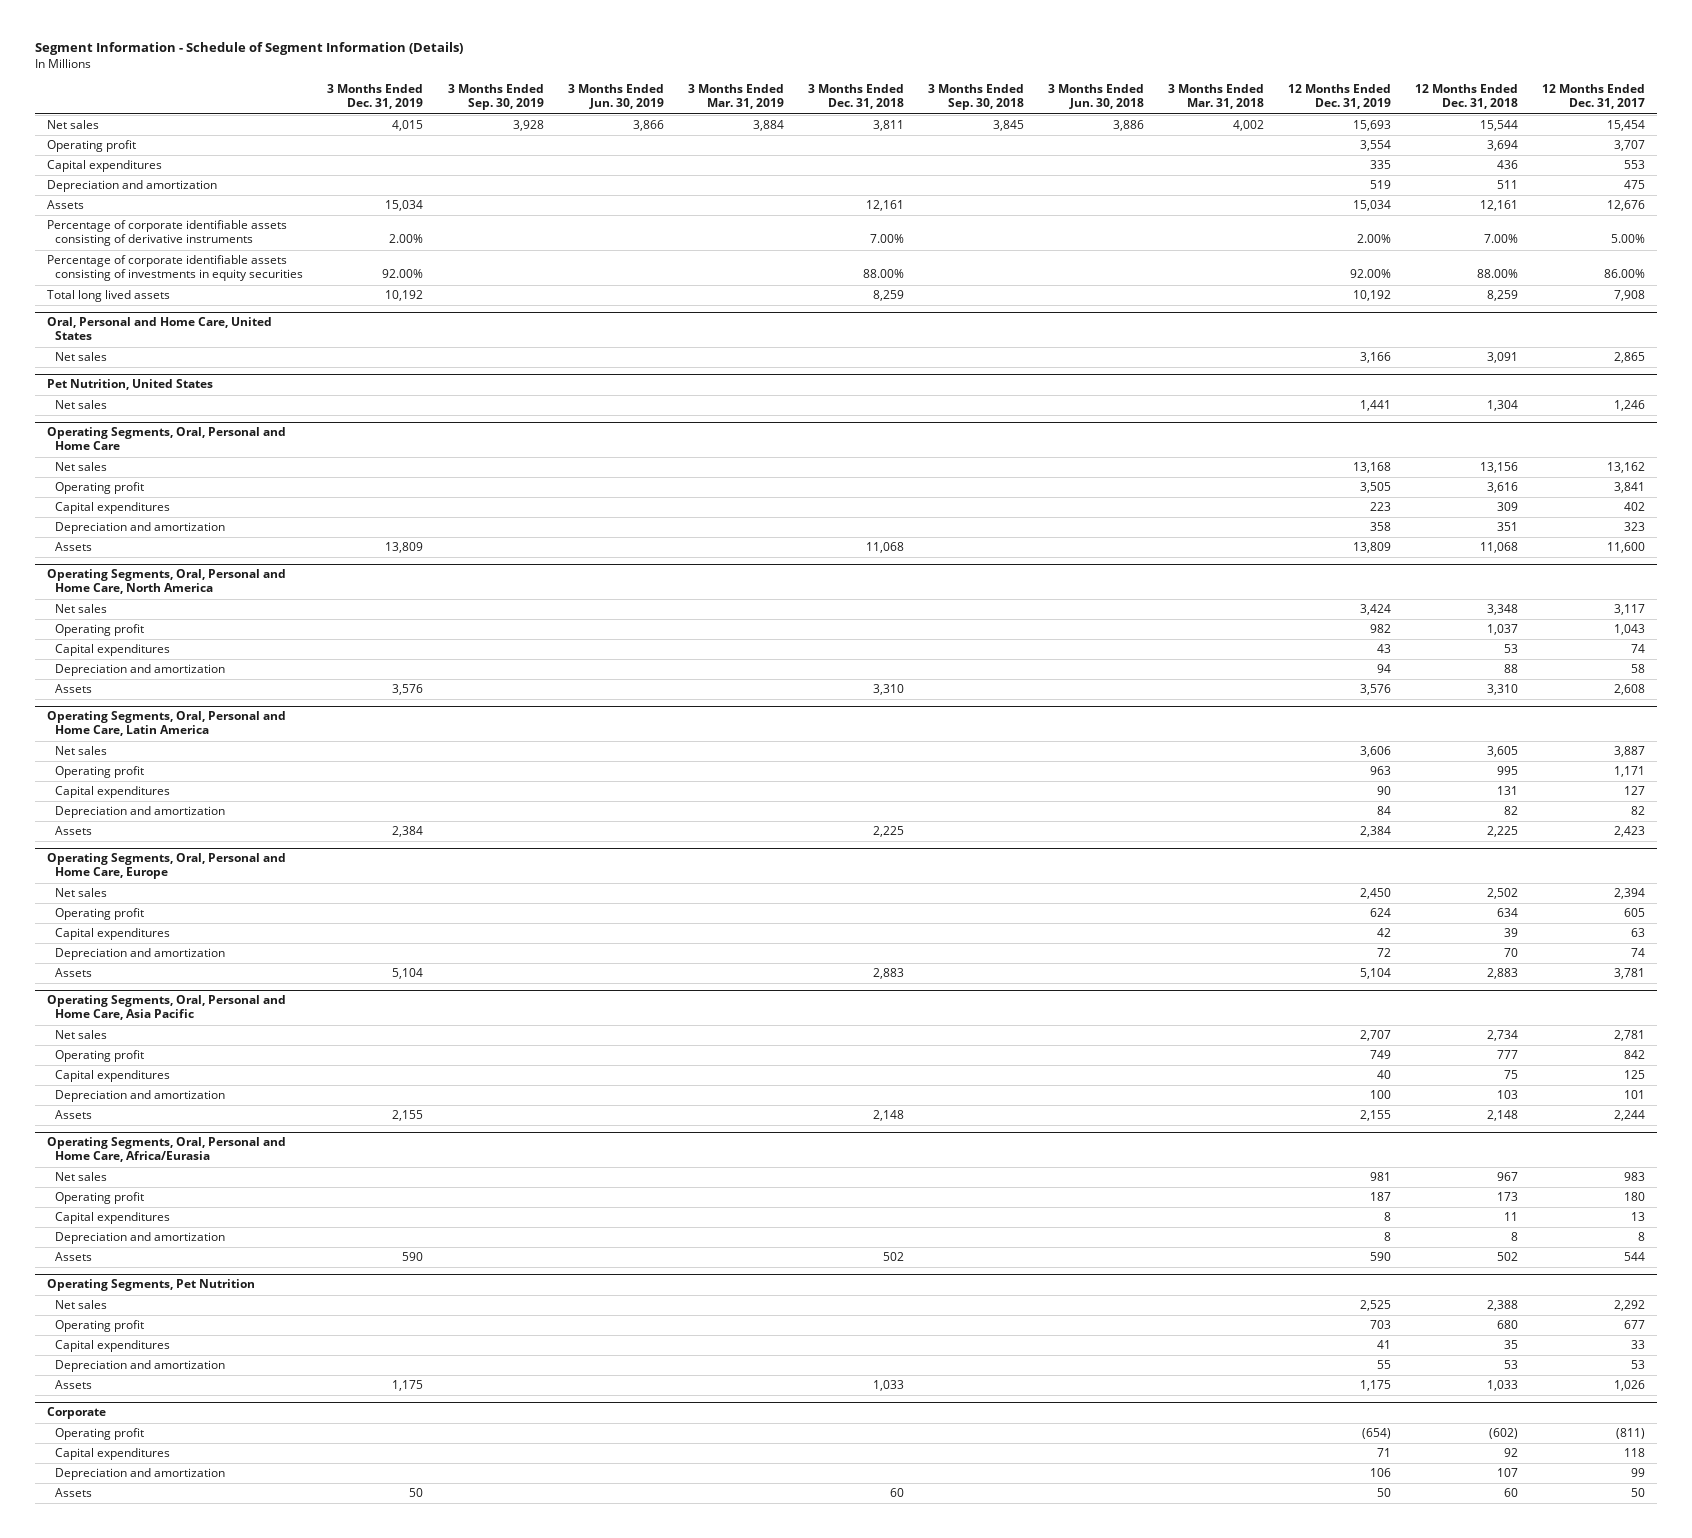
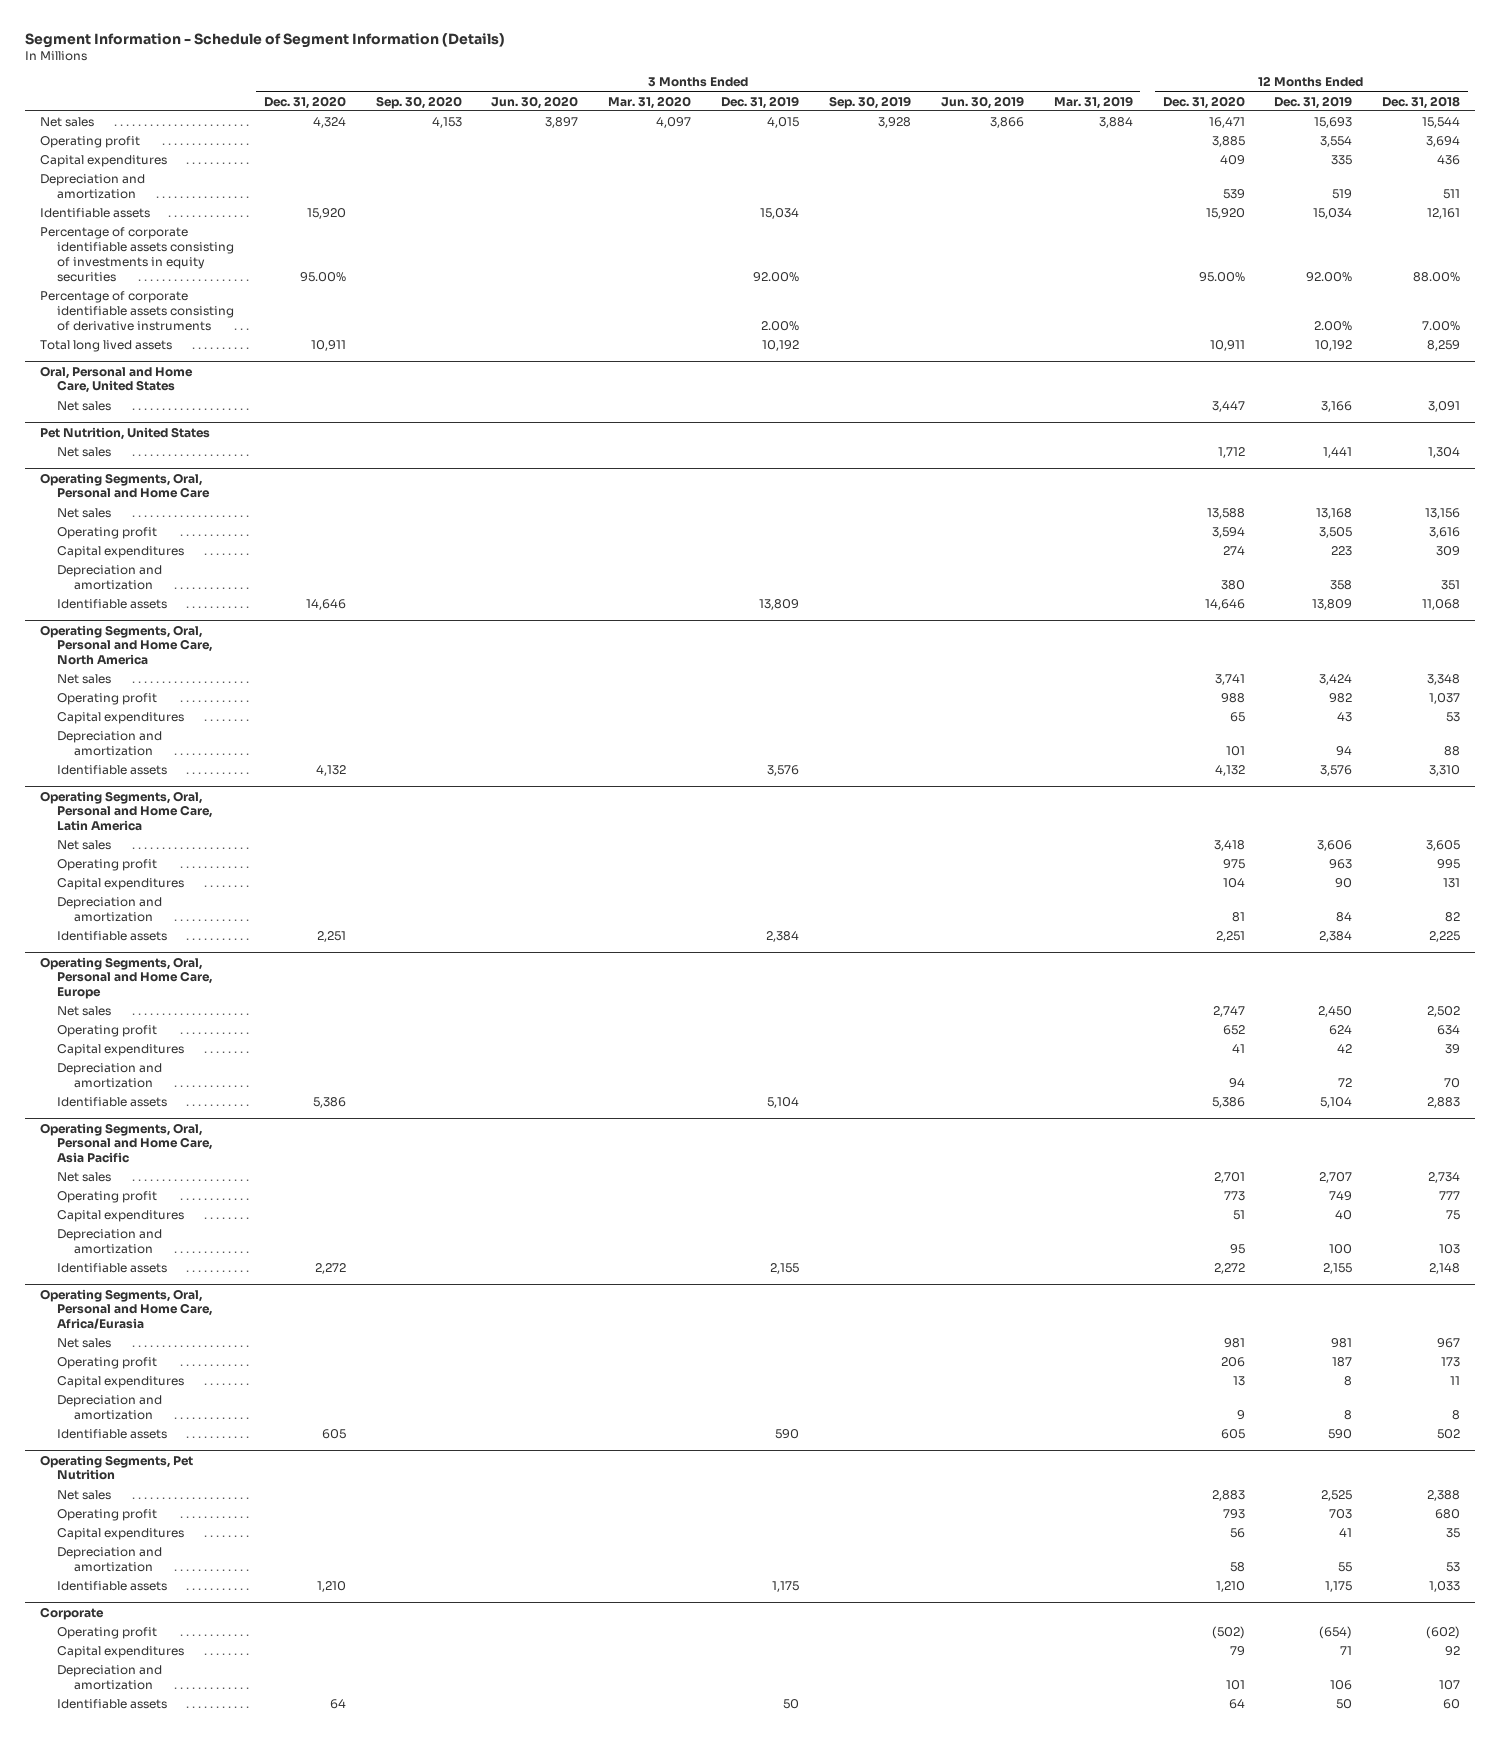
- | 3 Months Ended Dec. 31, 2019 | 3 Months Ended Sep. 30, 2019 | 3 Months Ended Jun. 30, 2019 | 3 Months Ended Mar. 31, 2019 | 3 Months Ended Dec. 31, 2018 | 3 Months Ended Sep. 30, 2018 | 3 Months Ended Jun. 30, 2018 | 3 Months Ended Mar. 31, 2018 | 12 Months Ended Dec. 31, 2019 | 12 Months Ended Dec. 31, 2018 | 12 Months Ended Dec. 31, 2017
+ | 3 Months Ended Dec. 31, 2020 | 3 Months Ended Sep. 30, 2020 | 3 Months Ended Jun. 30, 2020 | 3 Months Ended Mar. 31, 2020 | 3 Months Ended Dec. 31, 2019 | 3 Months Ended Sep. 30, 2019 | 3 Months Ended Jun. 30, 2019 | 3 Months Ended Mar. 31, 2019 | 12 Months Ended Dec. 31, 2020 | 12 Months Ended Dec. 31, 2019 | 12 Months Ended Dec. 31, 2018
- Assets | 15,034 | | | | 12,161 | | | | 15,034 | 12,161 | 12,676
+ Identifiable assets | 15,920 | | | | 15,034 | | | | 15,920 | 15,034 | 12,161
moved down: Percentage of corporate identifiable assets consisting of derivative instruments | | | | | 2.00% | | | | | 2.00% | 7.00%
@ Operating Segments, Oral, Personal and Home Care
- Assets | 13,809 | | | | 11,068 | | | | 13,809 | 11,068 | 11,600
+ Identifiable assets | 14,646 | | | | 13,809 | | | | 14,646 | 13,809 | 11,068
@ Operating Segments, Oral, Personal and Home Care, North America
- Assets | 3,576 | | | | 3,310 | | | | 3,576 | 3,310 | 2,608
+ Identifiable assets | 4,132 | | | | 3,576 | | | | 4,132 | 3,576 | 3,310
@ Operating Segments, Oral, Personal and Home Care, Latin America
- Assets | 2,384 | | | | 2,225 | | | | 2,384 | 2,225 | 2,423
+ Identifiable assets | 2,251 | | | | 2,384 | | | | 2,251 | 2,384 | 2,225
@ Operating Segments, Oral, Personal and Home Care, Europe
- Assets | 5,104 | | | | 2,883 | | | | 5,104 | 2,883 | 3,781
+ Identifiable assets | 5,386 | | | | 5,104 | | | | 5,386 | 5,104 | 2,883
@ Operating Segments, Oral, Personal and Home Care, Asia Pacific
- Assets | 2,155 | | | | 2,148 | | | | 2,155 | 2,148 | 2,244
+ Identifiable assets | 2,272 | | | | 2,155 | | | | 2,272 | 2,155 | 2,148
@ Operating Segments, Oral, Personal and Home Care, Africa/Eurasia
- Assets | 590 | | | | 502 | | | | 590 | 502 | 544
+ Identifiable assets | 605 | | | | 590 | | | | 605 | 590 | 502
@ Operating Segments, Pet Nutrition
- Assets | 1,175 | | | | 1,033 | | | | 1,175 | 1,033 | 1,026
+ Identifiable assets | 1,210 | | | | 1,175 | | | | 1,210 | 1,175 | 1,033
@ Corporate
- Assets | 50 | | | | 60 | | | | 50 | 60 | 50
+ Identifiable assets | 64 | | | | 50 | | | | 64 | 50 | 60

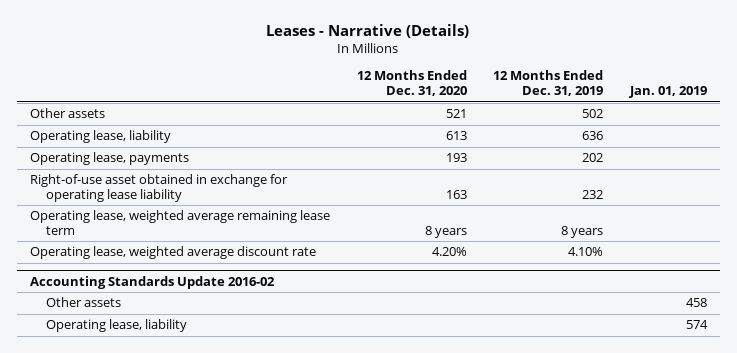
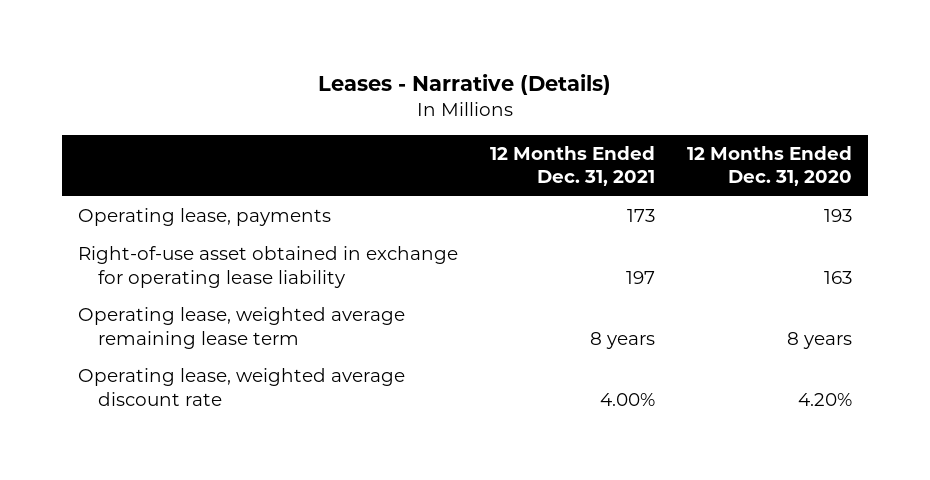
- | 12 Months Ended Dec. 31, 2020 | 12 Months Ended Dec. 31, 2019 | Jan. 01, 2019
+ | 12 Months Ended Dec. 31, 2021 | 12 Months Ended Dec. 31, 2020
- Other assets | 521 | 502 |
- Operating lease, liability | 613 | 636 |
- Accounting Standards Update 2016-02
- Other assets | | | 458
- Operating lease, liability | | | 574

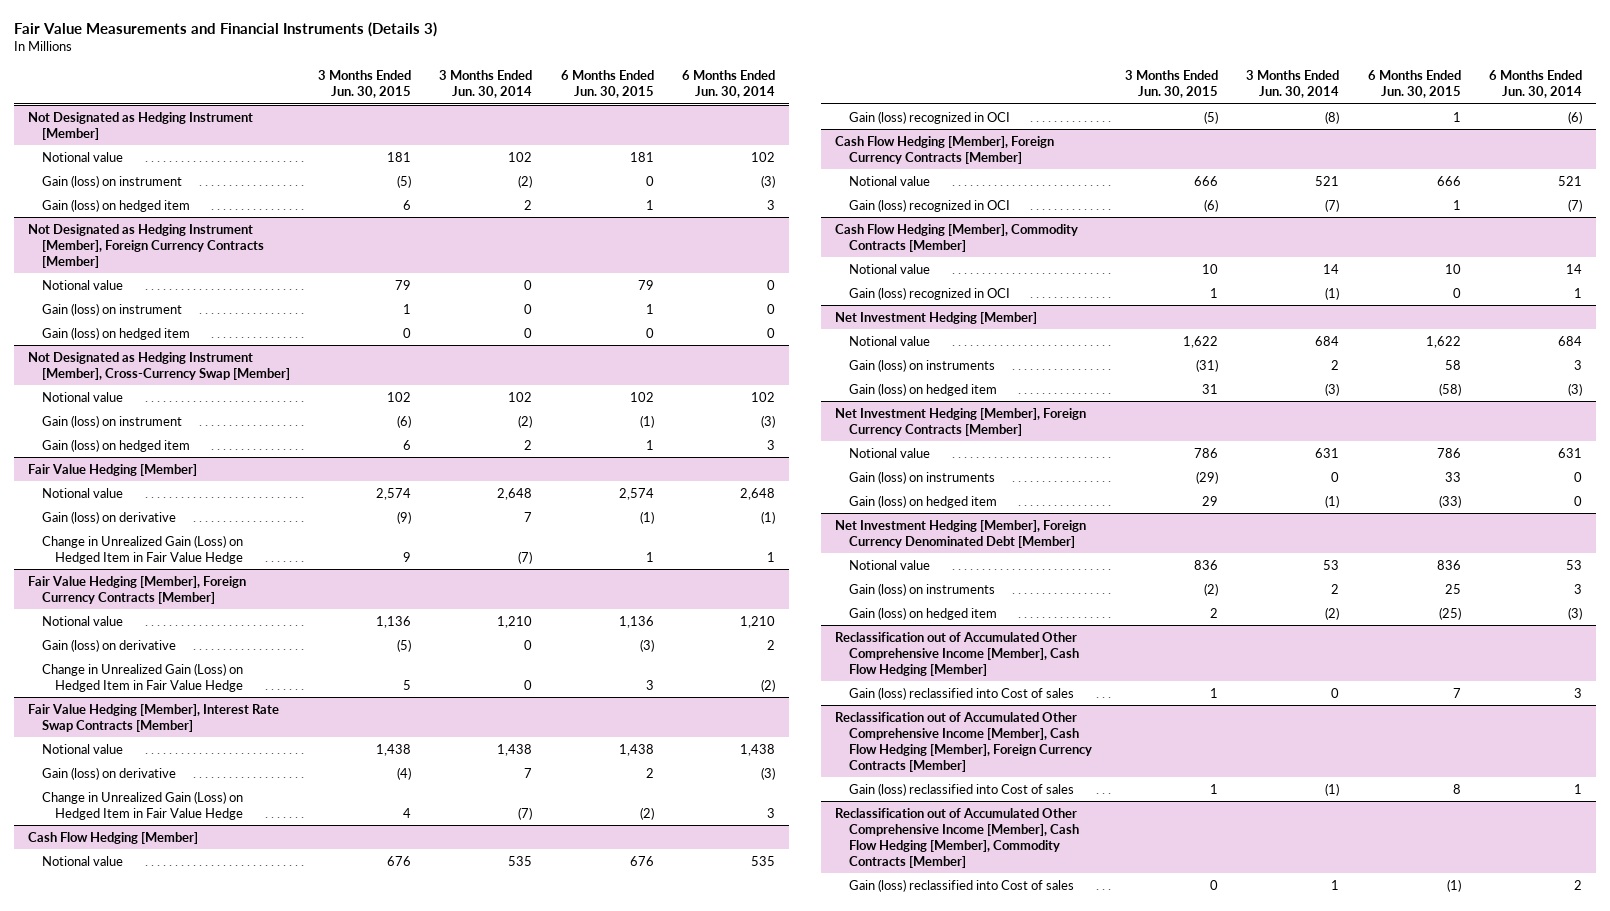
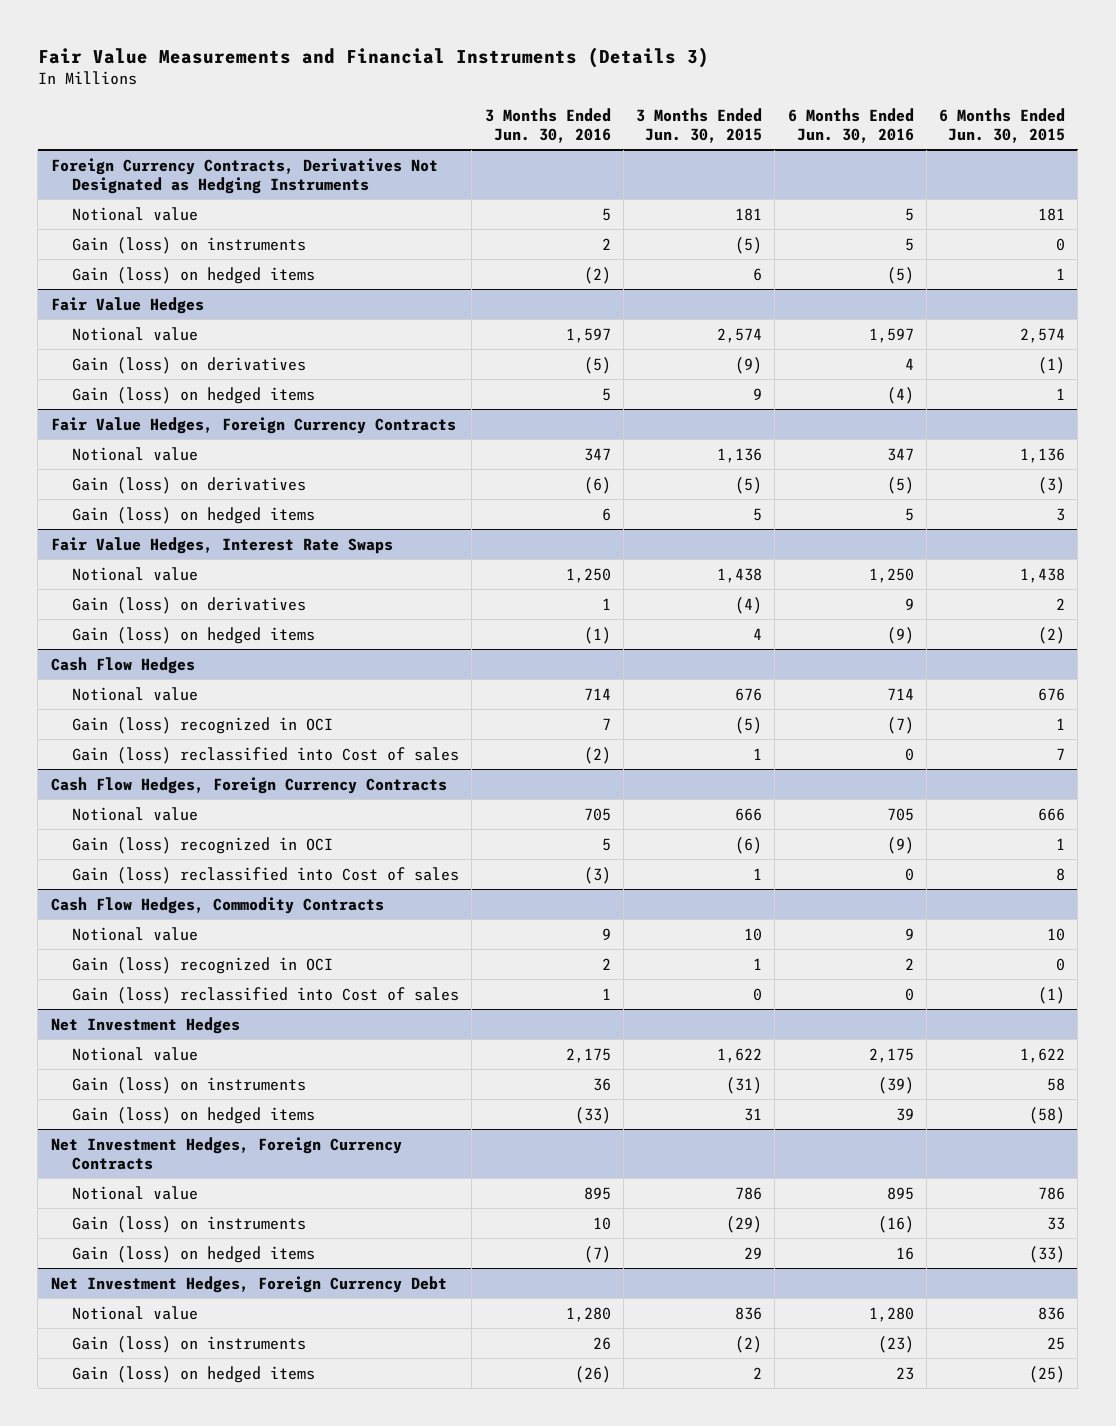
- | 3 Months Ended Jun. 30, 2015 | 3 Months Ended Jun. 30, 2014 | 6 Months Ended Jun. 30, 2015 | 6 Months Ended Jun. 30, 2014
+ | 3 Months Ended Jun. 30, 2016 | 3 Months Ended Jun. 30, 2015 | 6 Months Ended Jun. 30, 2016 | 6 Months Ended Jun. 30, 2015
- Not Designated as Hedging Instrument [Member]
+ Foreign Currency Contracts, Derivatives Not Designated as Hedging Instruments
- Gain (loss) on instrument | (5) | (2) | 0 | (3)
- Gain (loss) on hedged item | 6 | 2 | 1 | 3
- Not Designated as Hedging Instrument [Member], Foreign Currency Contracts [Member]
- Notional value | 79 | 0 | 79 | 0
- Gain (loss) on instrument | 1 | 0 | 1 | 0
- Gain (loss) on hedged item | 0 | 0 | 0 | 0
- Not Designated as Hedging Instrument [Member], Cross-Currency Swap [Member]
- Notional value | 102 | 102 | 102 | 102
- Gain (loss) on instrument | (6) | (2) | (1) | (3)
- Gain (loss) on hedged item | 6 | 2 | 1 | 3
- Fair Value Hedging [Member]
+ Gain (loss) on instruments | 2 | (5) | 5 | 0
+ Gain (loss) on hedged items | (2) | 6 | (5) | 1
+ Fair Value Hedges
- Gain (loss) on derivative | (9) | 7 | (1) | (1)
- Change in Unrealized Gain (Loss) on Hedged Item in Fair Value Hedge | 9 | (7) | 1 | 1
- Fair Value Hedging [Member], Foreign Currency Contracts [Member]
+ Gain (loss) on derivatives | (5) | (9) | 4 | (1)
+ Gain (loss) on hedged items | 5 | 9 | (4) | 1
+ Fair Value Hedges, Foreign Currency Contracts
- Gain (loss) on derivative | (5) | 0 | (3) | 2
- Change in Unrealized Gain (Loss) on Hedged Item in Fair Value Hedge | 5 | 0 | 3 | (2)
- Fair Value Hedging [Member], Interest Rate Swap Contracts [Member]
+ Gain (loss) on derivatives | (6) | (5) | (5) | (3)
+ Gain (loss) on hedged items | 6 | 5 | 5 | 3
+ Fair Value Hedges, Interest Rate Swaps
- Gain (loss) on derivative | (4) | 7 | 2 | (3)
- Change in Unrealized Gain (Loss) on Hedged Item in Fair Value Hedge | 4 | (7) | (2) | 3
- Cash Flow Hedging [Member]
+ Gain (loss) on derivatives | 1 | (4) | 9 | 2
+ Gain (loss) on hedged items | (1) | 4 | (9) | (2)
+ Cash Flow Hedges
- Cash Flow Hedging [Member], Foreign Currency Contracts [Member]
+ Gain (loss) reclassified into Cost of sales | (2) | 1 | 0 | 7
+ Cash Flow Hedges, Foreign Currency Contracts
- Cash Flow Hedging [Member], Commodity Contracts [Member]
+ Gain (loss) reclassified into Cost of sales | (3) | 1 | 0 | 8
+ Cash Flow Hedges, Commodity Contracts
- Net Investment Hedging [Member]
+ Gain (loss) reclassified into Cost of sales | 1 | 0 | 0 | (1)
+ Net Investment Hedges
- Gain (loss) on hedged item | 31 | (3) | (58) | (3)
- Net Investment Hedging [Member], Foreign Currency Contracts [Member]
+ Gain (loss) on hedged items | (33) | 31 | 39 | (58)
+ Net Investment Hedges, Foreign Currency Contracts
- Gain (loss) on hedged item | 29 | (1) | (33) | 0
- Net Investment Hedging [Member], Foreign Currency Denominated Debt [Member]
+ Gain (loss) on hedged items | (7) | 29 | 16 | (33)
+ Net Investment Hedges, Foreign Currency Debt
- Gain (loss) on hedged item | 2 | (2) | (25) | (3)
- Reclassification out of Accumulated Other Comprehensive Income [Member], Cash Flow Hedging [Member]
- Gain (loss) reclassified into Cost of sales | 1 | 0 | 7 | 3
- Reclassification out of Accumulated Other Comprehensive Income [Member], Cash Flow Hedging [Member], Foreign Currency Contracts [Member]
- Gain (loss) reclassified into Cost of sales | 1 | (1) | 8 | 1
- Reclassification out of Accumulated Other Comprehensive Income [Member], Cash Flow Hedging [Member], Commodity Contracts [Member]
- Gain (loss) reclassified into Cost of sales | 0 | 1 | (1) | 2
+ Gain (loss) on hedged items | (26) | 2 | 23 | (25)

